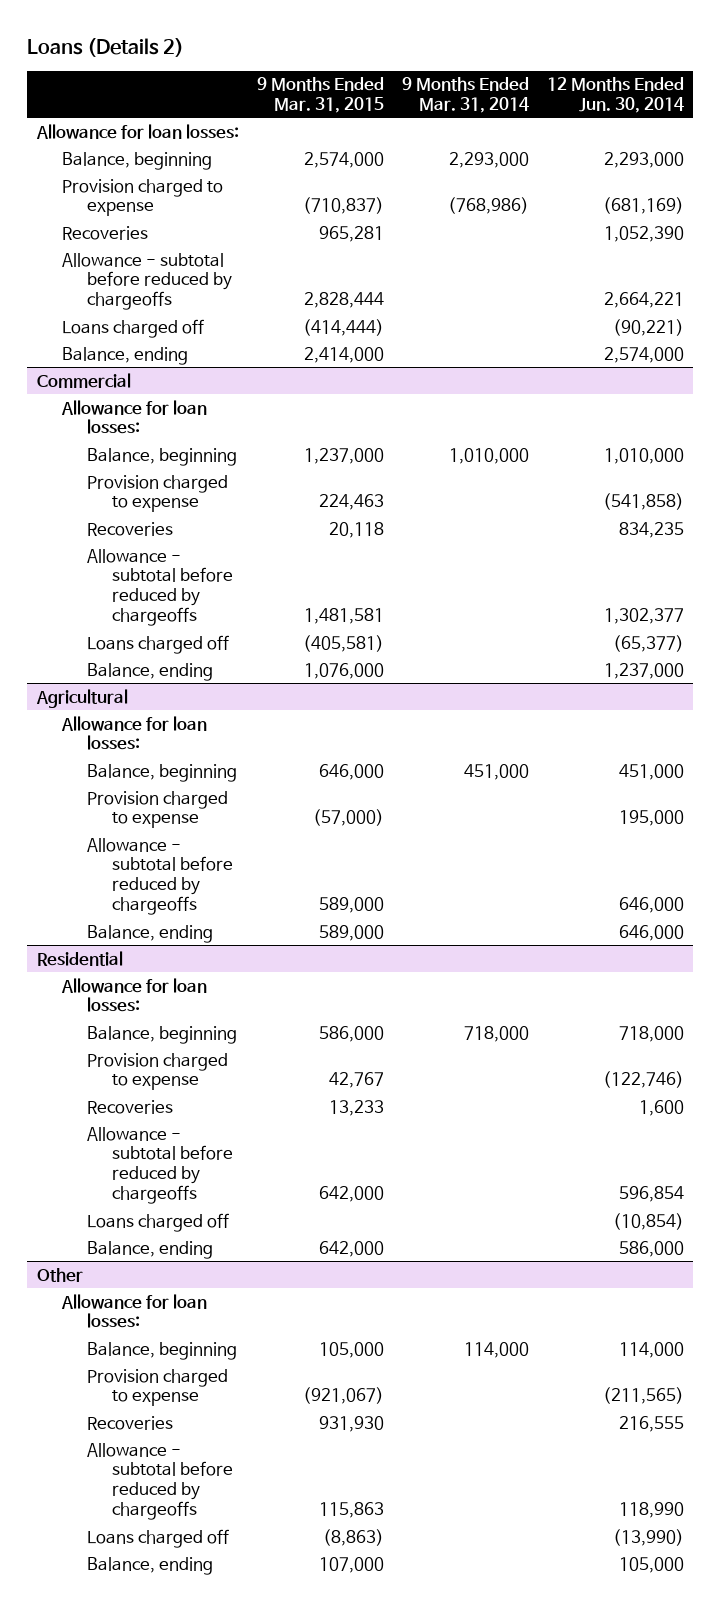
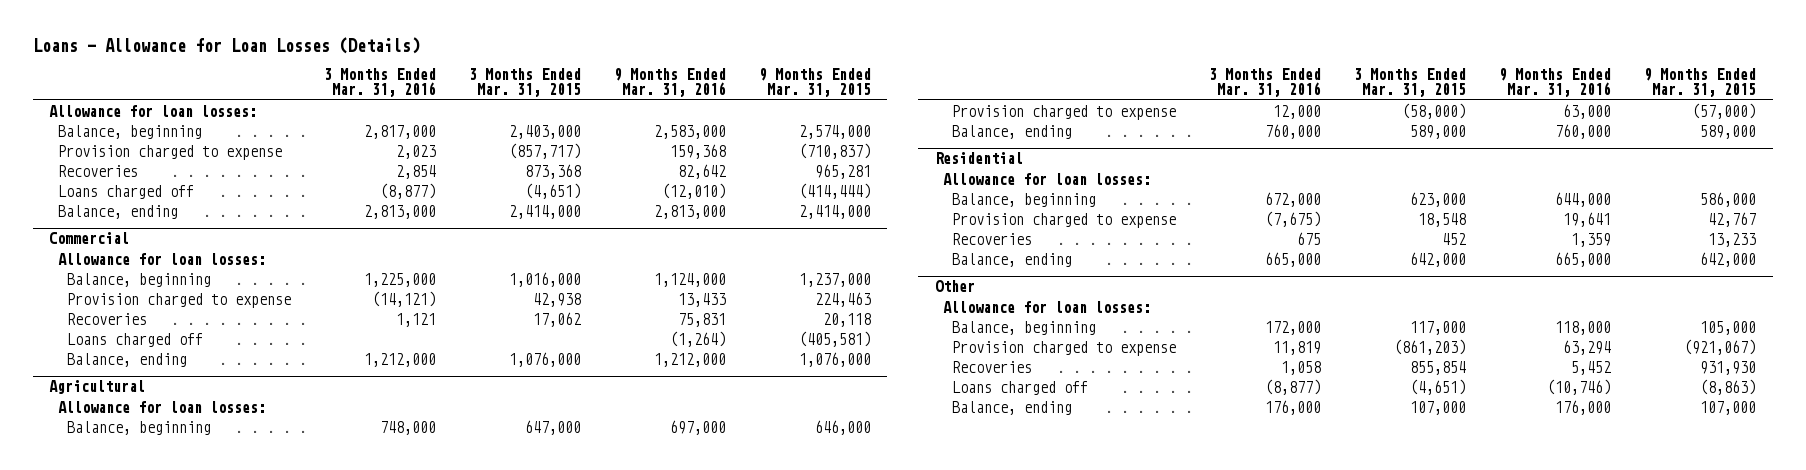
- Loans (Details 2)
+ Loans - Allowance for Loan Losses (Details)
- | 9 Months Ended Mar. 31, 2015 | 9 Months Ended Mar. 31, 2014 | 12 Months Ended Jun. 30, 2014
+ | 3 Months Ended Mar. 31, 2016 | 3 Months Ended Mar. 31, 2015 | 9 Months Ended Mar. 31, 2016 | 9 Months Ended Mar. 31, 2015
- Allowance - subtotal before reduced by chargeoffs | 2,828,444 | | 2,664,221
@ Commercial
- Allowance - subtotal before reduced by chargeoffs | 1,481,581 | | 1,302,377
@ Agricultural
- Allowance - subtotal before reduced by chargeoffs | 589,000 | | 646,000
@ Residential
- Allowance - subtotal before reduced by chargeoffs | 642,000 | | 596,854
- Loans charged off | | | (10,854)
@ Other
- Allowance - subtotal before reduced by chargeoffs | 115,863 | | 118,990

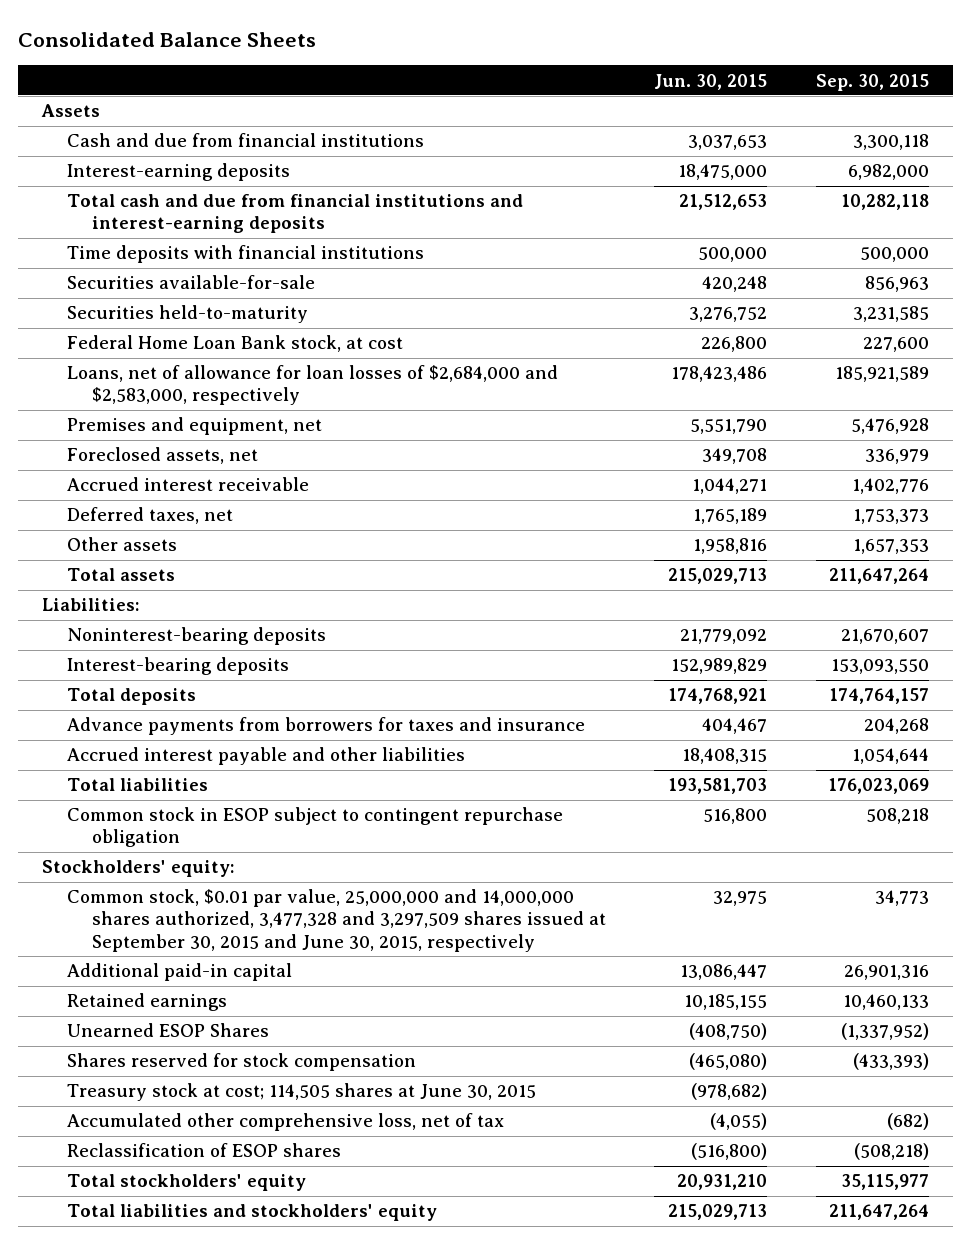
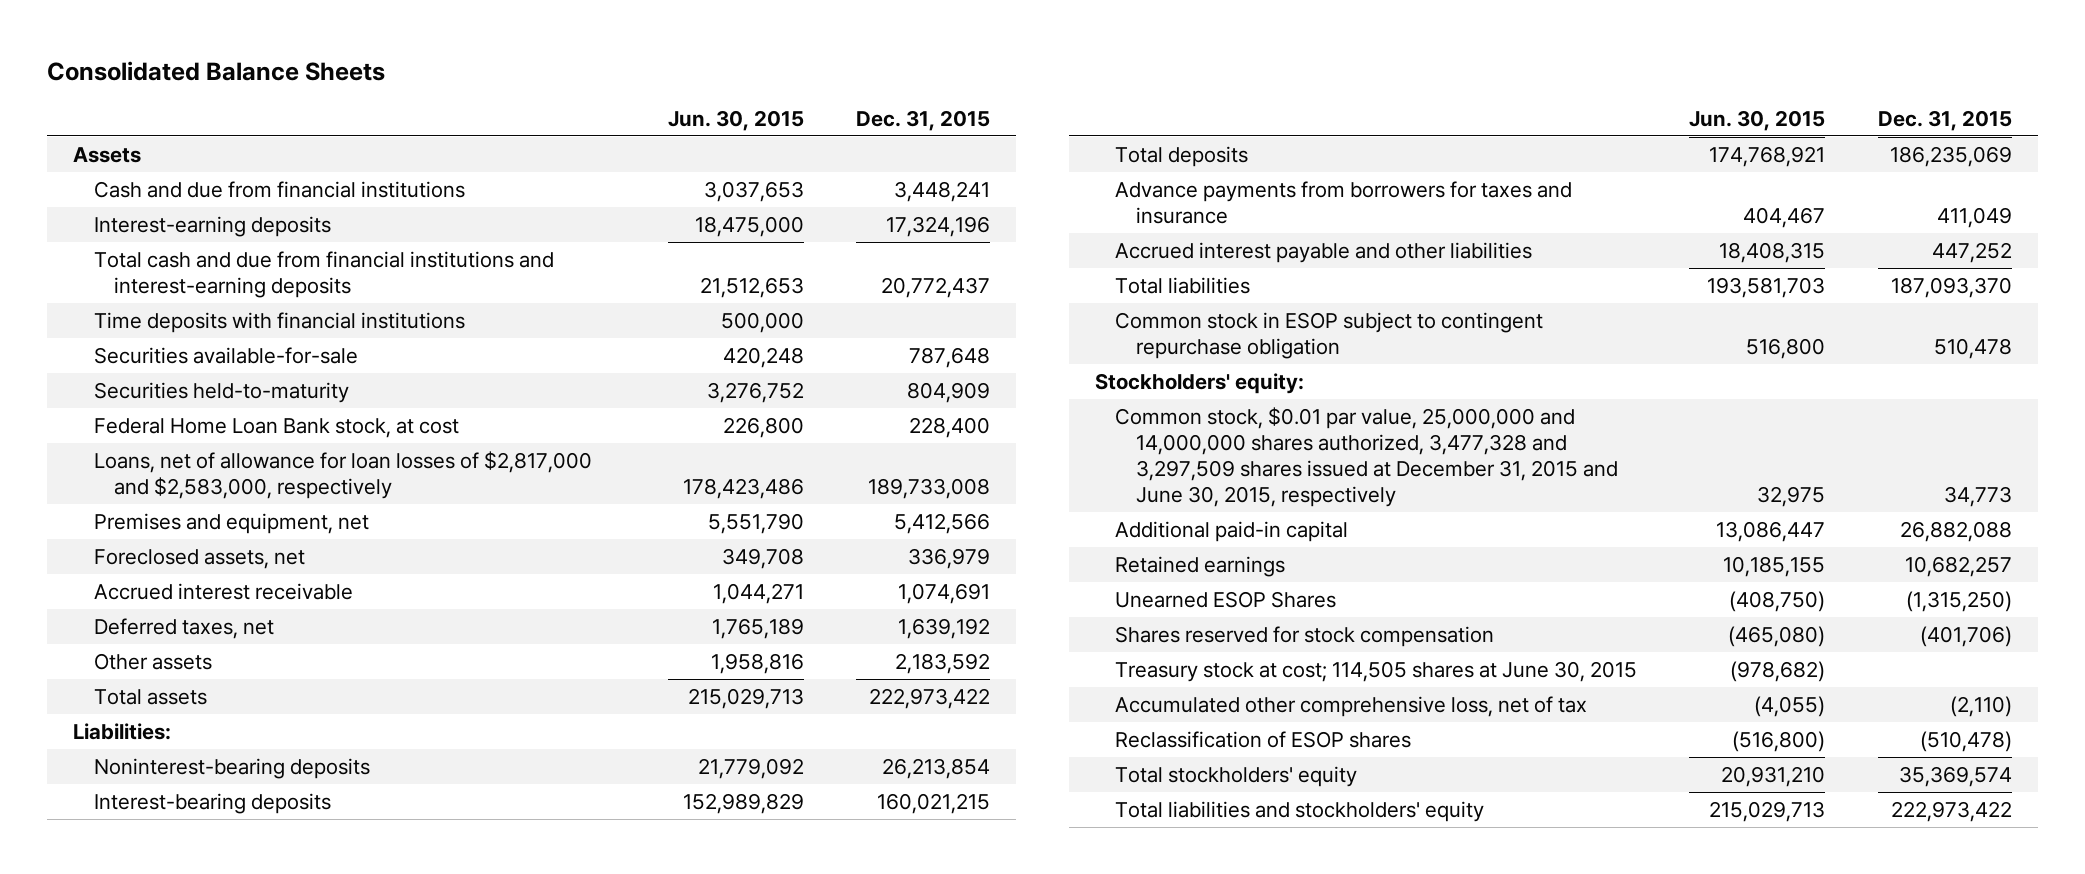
- | Jun. 30, 2015 | Sep. 30, 2015
+ | Jun. 30, 2015 | Dec. 31, 2015
- Loans, net of allowance for loan losses of $2,684,000 and $2,583,000, respectively | 178,423,486 | 185,921,589
+ Loans, net of allowance for loan losses of $2,817,000 and $2,583,000, respectively | 178,423,486 | 189,733,008
- Common stock, $0.01 par value, 25,000,000 and 14,000,000 shares authorized, 3,477,328 and 3,297,509 shares issued at September 30, 2015 and June 30, 2015, respectively | 32,975 | 34,773
+ Common stock, $0.01 par value, 25,000,000 and 14,000,000 shares authorized, 3,477,328 and 3,297,509 shares issued at December 31, 2015 and June 30, 2015, respectively | 32,975 | 34,773

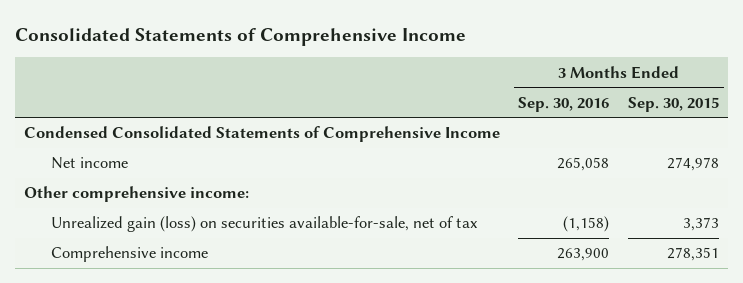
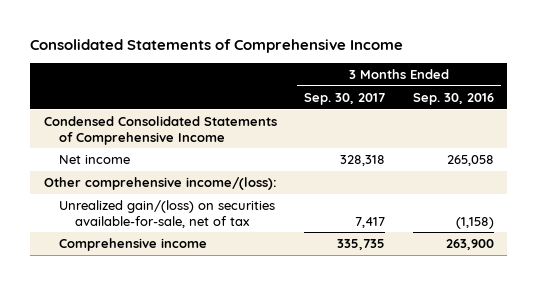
- | 3 Months Ended Sep. 30, 2016 | 3 Months Ended Sep. 30, 2015
+ | 3 Months Ended Sep. 30, 2017 | 3 Months Ended Sep. 30, 2016
- Other comprehensive income:
- Unrealized gain (loss) on securities available-for-sale, net of tax | (1,158) | 3,373
+ Other comprehensive income/(loss):
+ Unrealized gain/(loss) on securities available-for-sale, net of tax | 7,417 | (1,158)

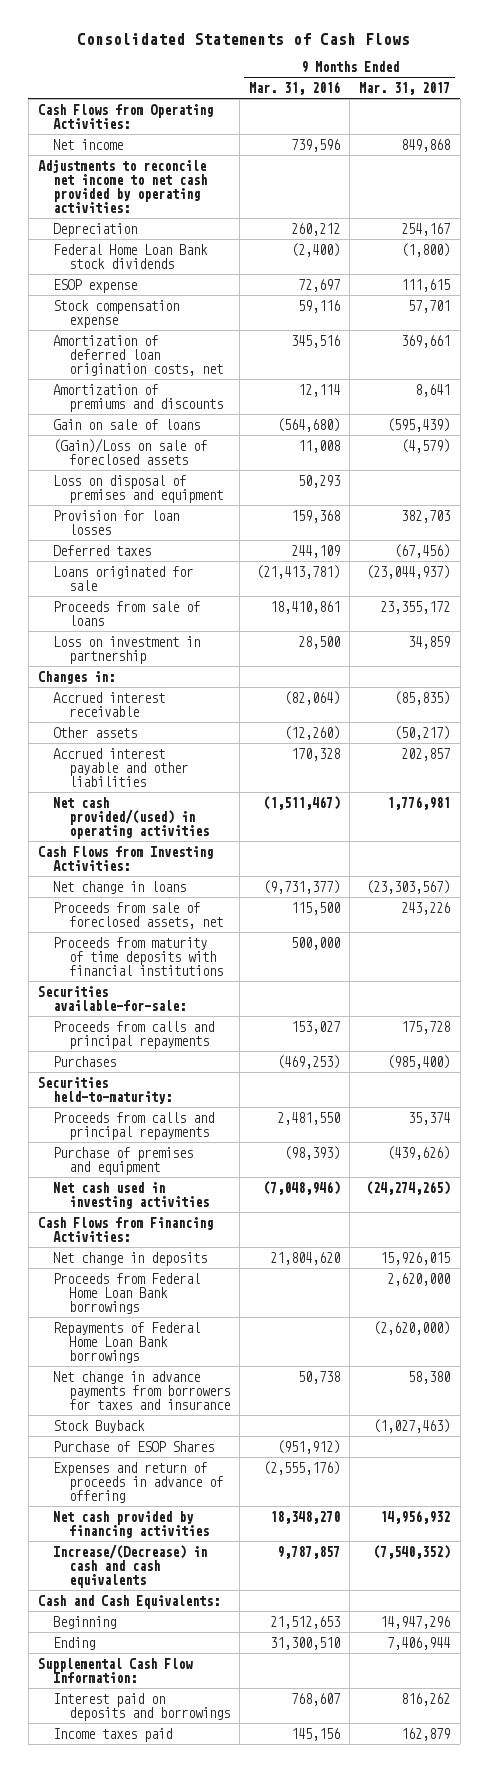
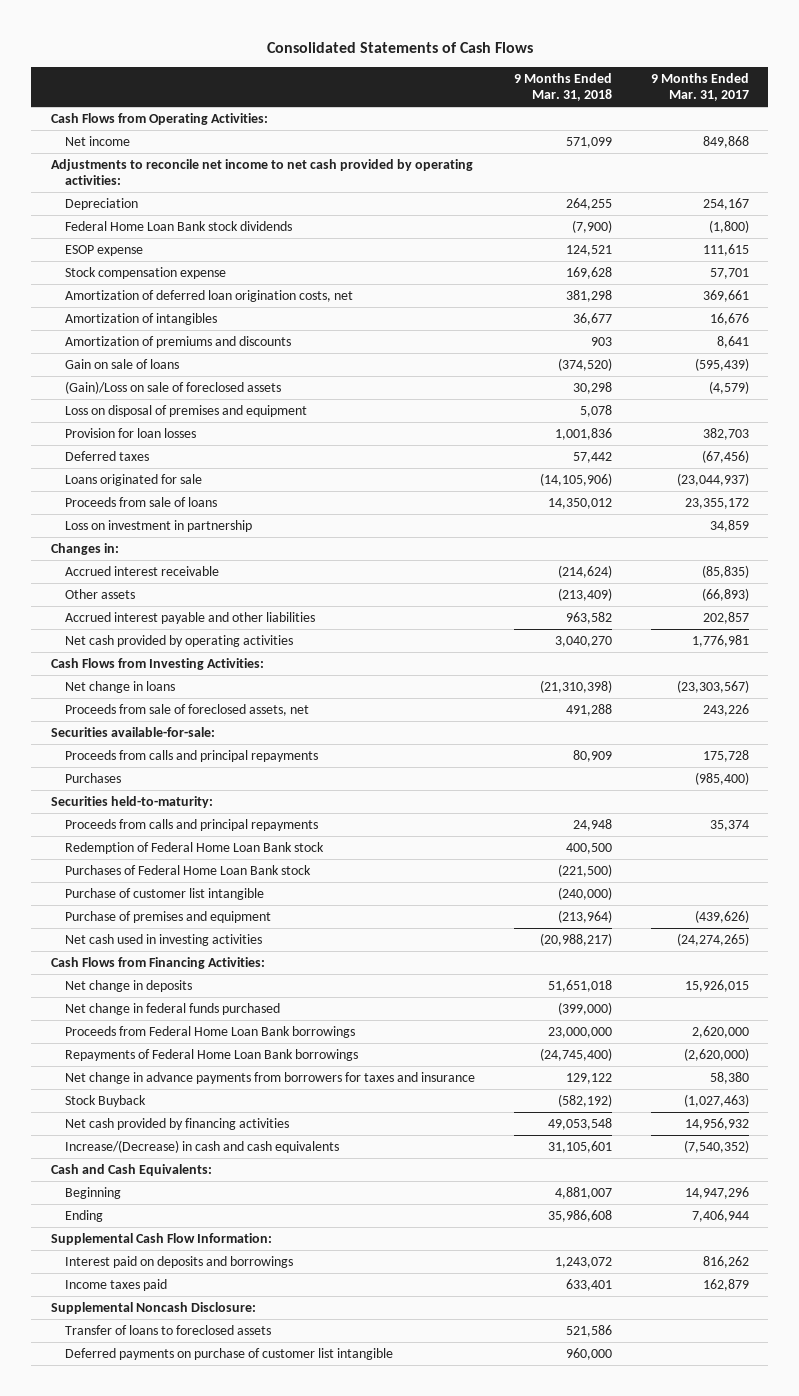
- | 9 Months Ended Mar. 31, 2016 | 9 Months Ended Mar. 31, 2017
+ | 9 Months Ended Mar. 31, 2018 | 9 Months Ended Mar. 31, 2017
+ Amortization of intangibles | 36,677 | 16,676
- Other assets | (12,260) | (50,217)
+ Other assets | (213,409) | (66,893)
- Net cash provided/(used) in operating activities | (1,511,467) | 1,776,981
+ Net cash provided by operating activities | 3,040,270 | 1,776,981
- Proceeds from maturity of time deposits with financial institutions | 500,000 |
+ Redemption of Federal Home Loan Bank stock | 400,500 |
+ Purchases of Federal Home Loan Bank stock | (221,500) |
+ Purchase of customer list intangible | (240,000) |
+ Net change in federal funds purchased | (399,000) |
- Purchase of ESOP Shares | (951,912) |
- Expenses and return of proceeds in advance of offering | (2,555,176) |
+ Supplemental Noncash Disclosure:
+ Transfer of loans to foreclosed assets | 521,586 |
+ Deferred payments on purchase of customer list intangible | 960,000 |

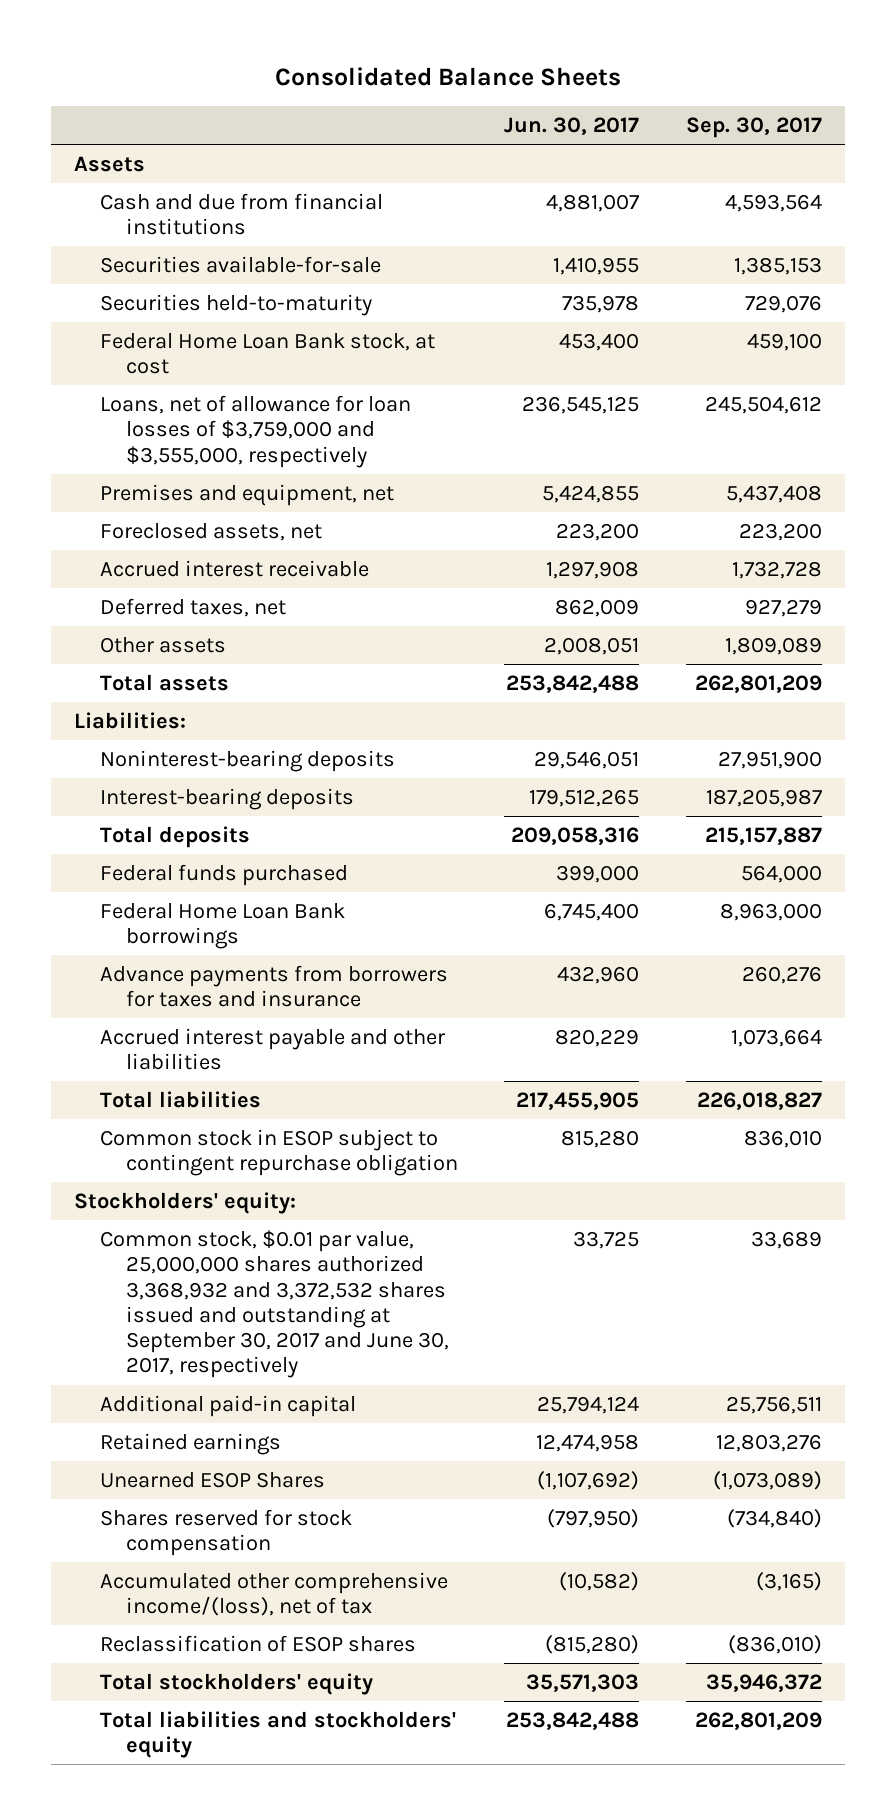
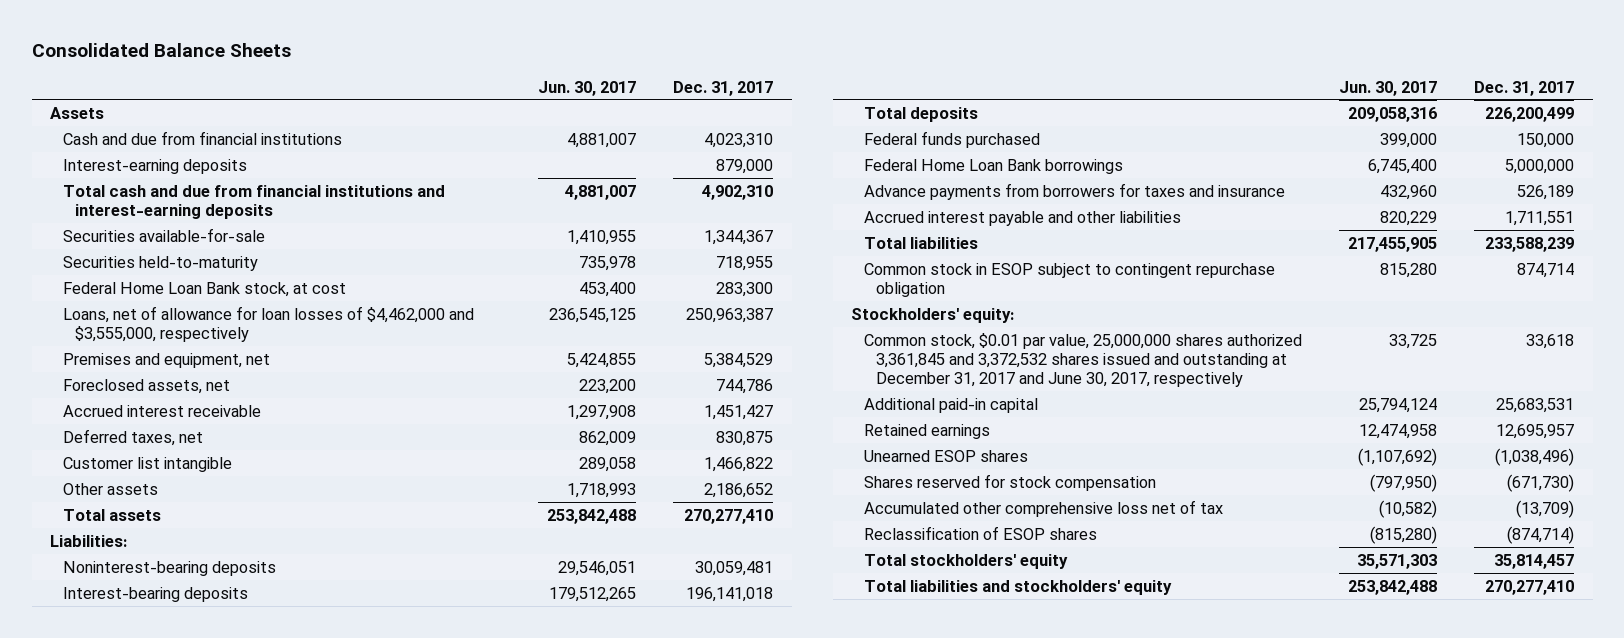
- | Jun. 30, 2017 | Sep. 30, 2017
+ | Jun. 30, 2017 | Dec. 31, 2017
+ Interest-earning deposits | | 879,000
+ Total cash and due from financial institutions and interest-earning deposits | 4,881,007 | 4,902,310
- Loans, net of allowance for loan losses of $3,759,000 and $3,555,000, respectively | 236,545,125 | 245,504,612
+ Loans, net of allowance for loan losses of $4,462,000 and $3,555,000, respectively | 236,545,125 | 250,963,387
- Other assets | 2,008,051 | 1,809,089
+ Customer list intangible | 289,058 | 1,466,822
+ Other assets | 1,718,993 | 2,186,652
- Common stock, $0.01 par value, 25,000,000 shares authorized 3,368,932 and 3,372,532 shares issued and outstanding at September 30, 2017 and June 30, 2017, respectively | 33,725 | 33,689
+ Common stock, $0.01 par value, 25,000,000 shares authorized 3,361,845 and 3,372,532 shares issued and outstanding at December 31, 2017 and June 30, 2017, respectively | 33,725 | 33,618
- Unearned ESOP Shares | (1,107,692) | (1,073,089)
+ Unearned ESOP shares | (1,107,692) | (1,038,496)
- Accumulated other comprehensive income/(loss), net of tax | (10,582) | (3,165)
+ Accumulated other comprehensive loss net of tax | (10,582) | (13,709)

